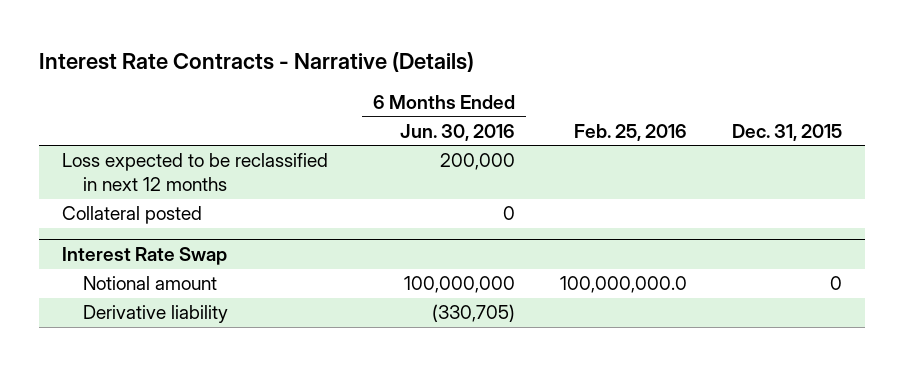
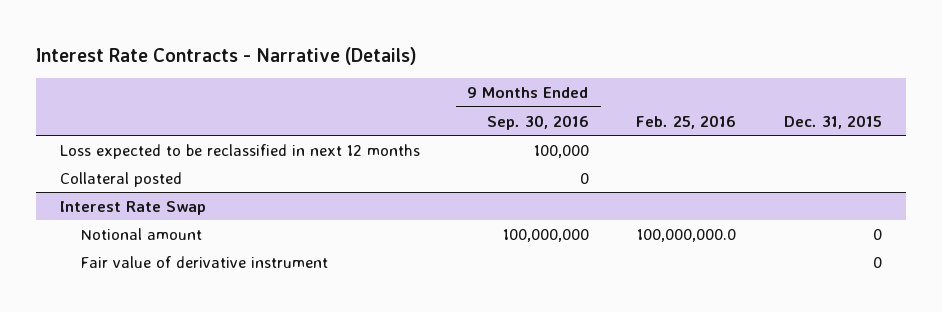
- | 6 Months Ended Jun. 30, 2016 | Feb. 25, 2016 | Dec. 31, 2015
+ | 9 Months Ended Sep. 30, 2016 | Feb. 25, 2016 | Dec. 31, 2015
@ Interest Rate Swap
- Derivative liability | (330,705) | |
+ Fair value of derivative instrument | | | 0

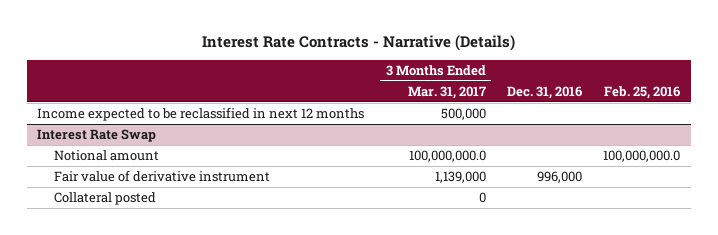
- | 9 Months Ended Sep. 30, 2016 | Feb. 25, 2016 | Dec. 31, 2015
+ | 3 Months Ended Mar. 31, 2017 | Dec. 31, 2016 | Feb. 25, 2016
- Loss expected to be reclassified in next 12 months | 100,000 | |
- Collateral posted | 0 | |
+ Income expected to be reclassified in next 12 months | 500,000 | |
@ Interest Rate Swap
+ Collateral posted | 0 | |

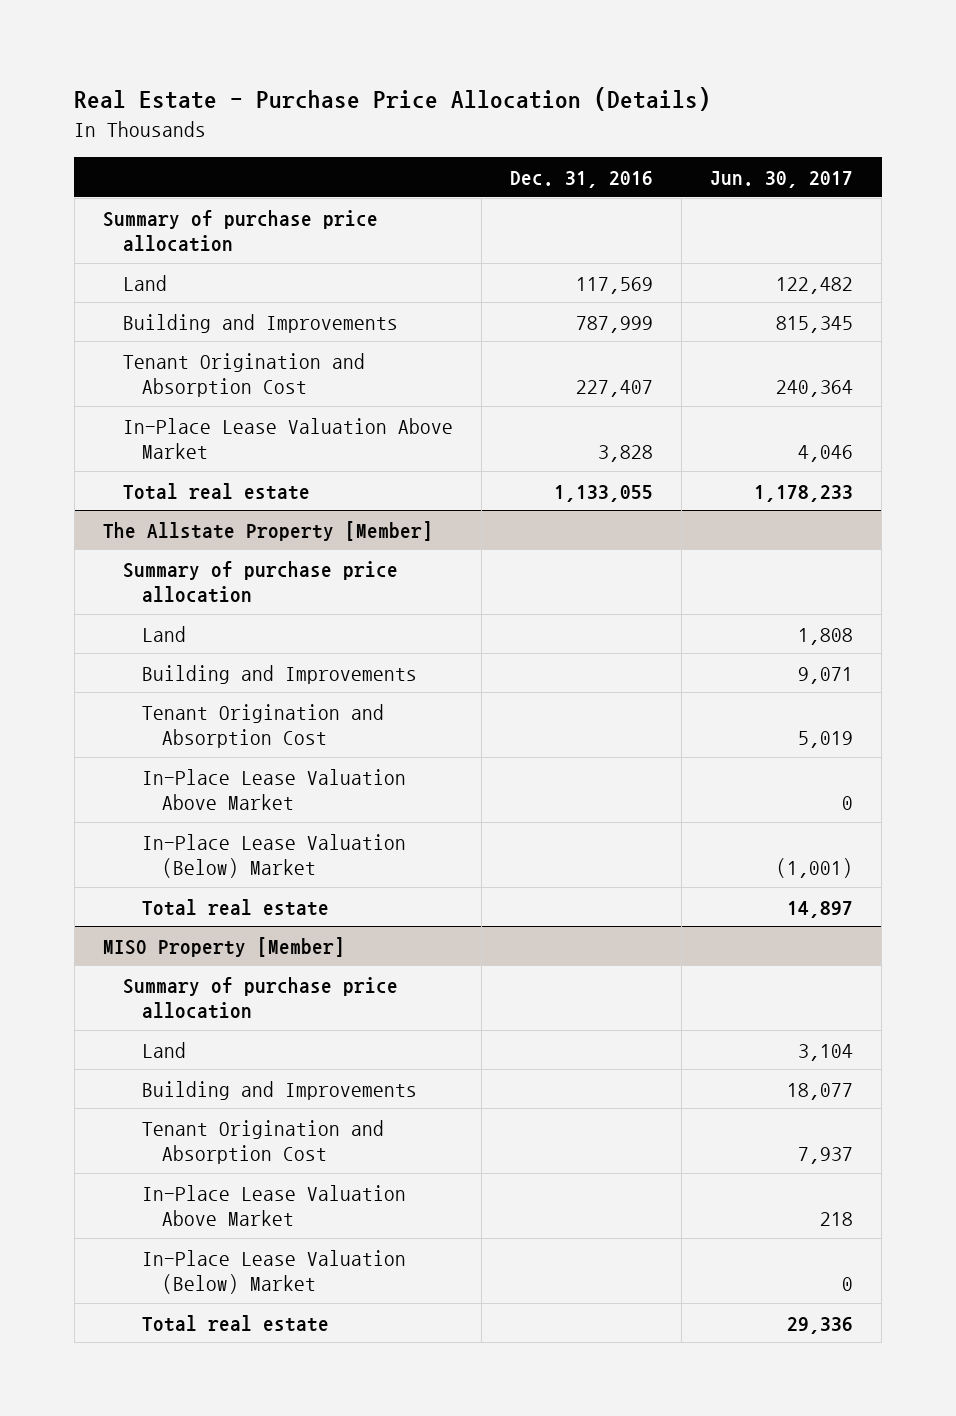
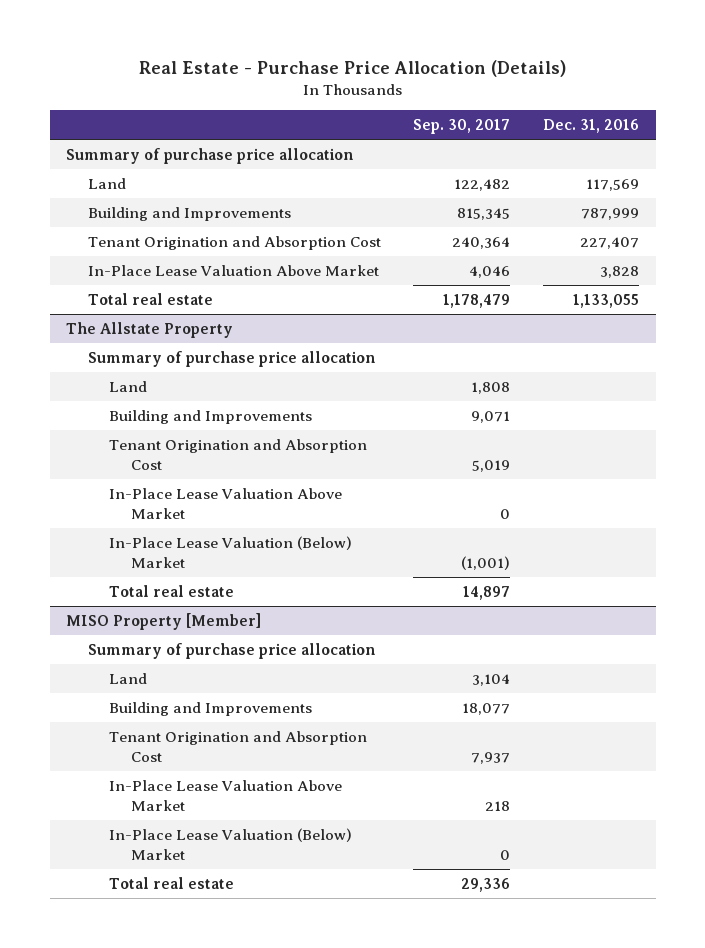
- | Dec. 31, 2016 | Jun. 30, 2017
+ | Sep. 30, 2017 | Dec. 31, 2016
- The Allstate Property [Member]
+ The Allstate Property

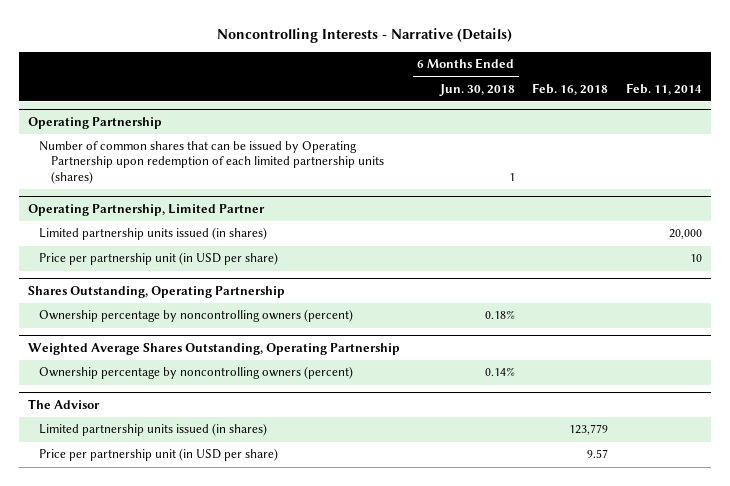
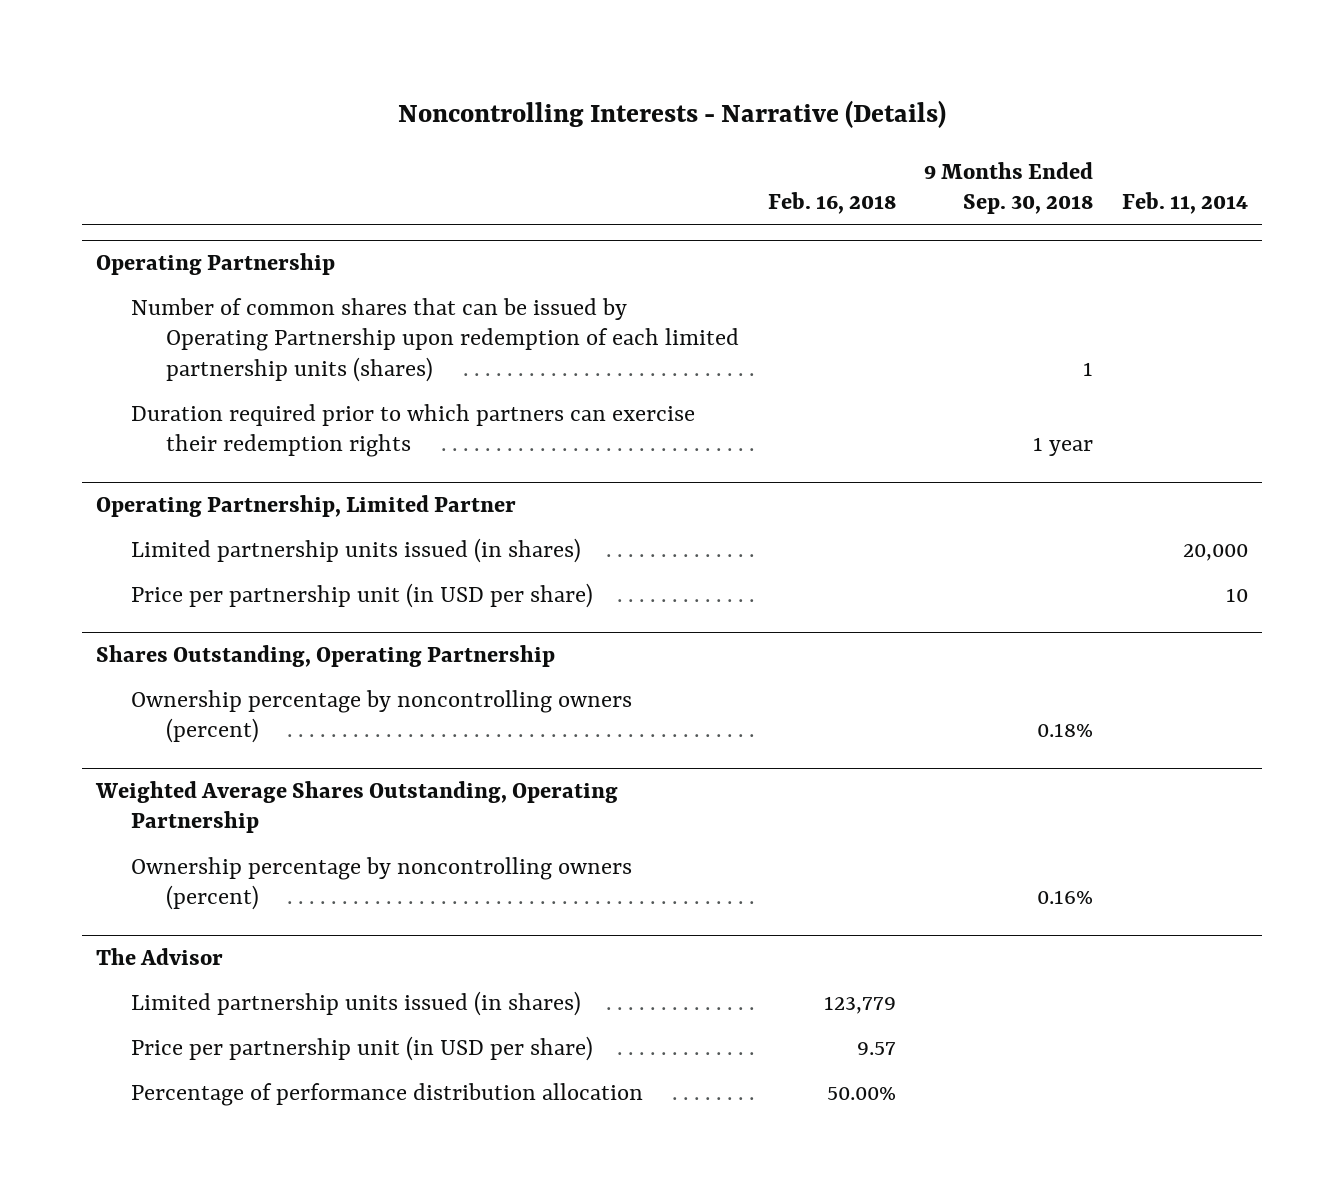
- | 6 Months Ended Jun. 30, 2018 | Feb. 16, 2018 | Feb. 11, 2014
+ | Feb. 16, 2018 | 9 Months Ended Sep. 30, 2018 | Feb. 11, 2014
@ Operating Partnership
+ Duration required prior to which partners can exercise their redemption rights | | 1 year |
@ The Advisor
+ Percentage of performance distribution allocation | 50.00% | |

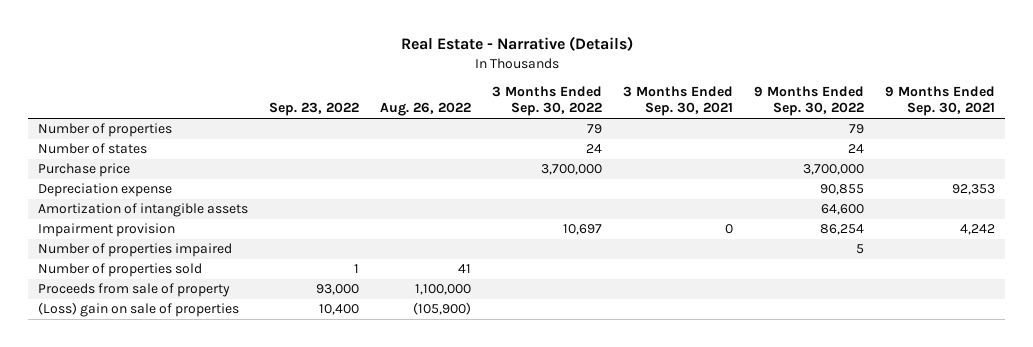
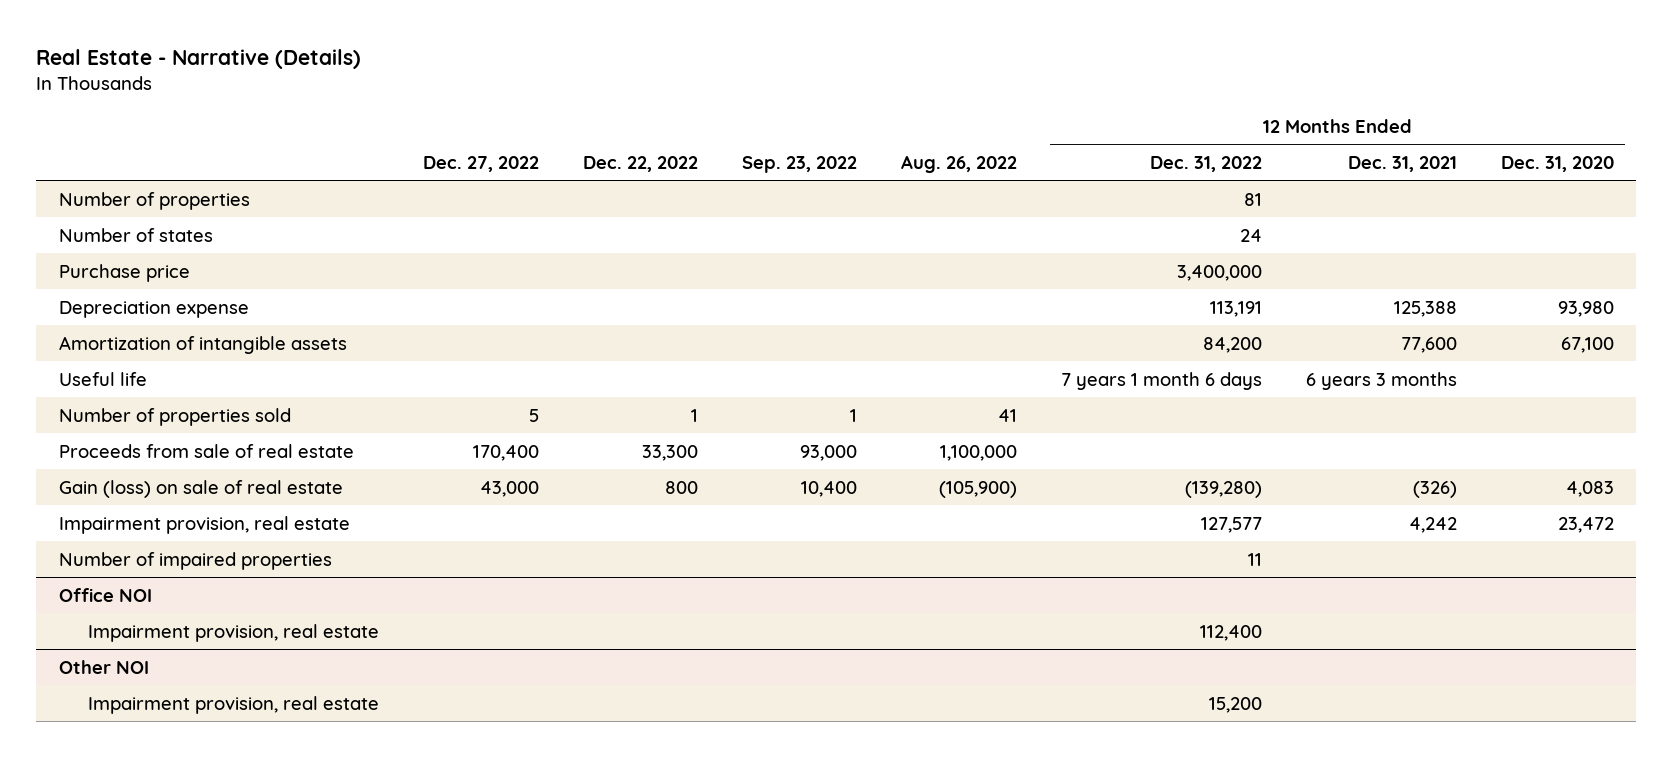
- | Sep. 23, 2022 | Aug. 26, 2022 | 3 Months Ended Sep. 30, 2022 | 3 Months Ended Sep. 30, 2021 | 9 Months Ended Sep. 30, 2022 | 9 Months Ended Sep. 30, 2021
+ | Dec. 27, 2022 | Dec. 22, 2022 | Sep. 23, 2022 | Aug. 26, 2022 | 12 Months Ended Dec. 31, 2022 | 12 Months Ended Dec. 31, 2021 | 12 Months Ended Dec. 31, 2020
- Impairment provision | | | 10,697 | 0 | 86,254 | 4,242
- Number of properties impaired | | | | | 5 |
+ Useful life | | | | | 7 years 1 month 6 days | 6 years 3 months |
- Proceeds from sale of property | 93,000 | 1,100,000 | | | |
- (Loss) gain on sale of properties | 10,400 | (105,900) | | | |
+ Proceeds from sale of real estate | 170,400 | 33,300 | 93,000 | 1,100,000 | | |
+ Gain (loss) on sale of real estate | 43,000 | 800 | 10,400 | (105,900) | (139,280) | (326) | 4,083
+ Impairment provision, real estate | | | | | 127,577 | 4,242 | 23,472
+ Number of impaired properties | | | | | 11 | |
+ Office NOI
+ Impairment provision, real estate | | | | | 112,400 | |
+ Other NOI
+ Impairment provision, real estate | | | | | 15,200 | |

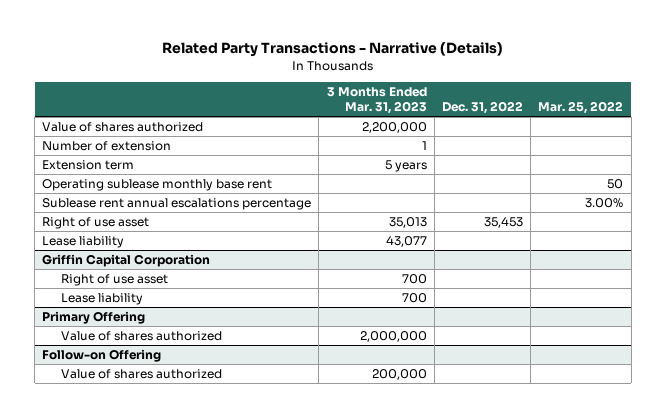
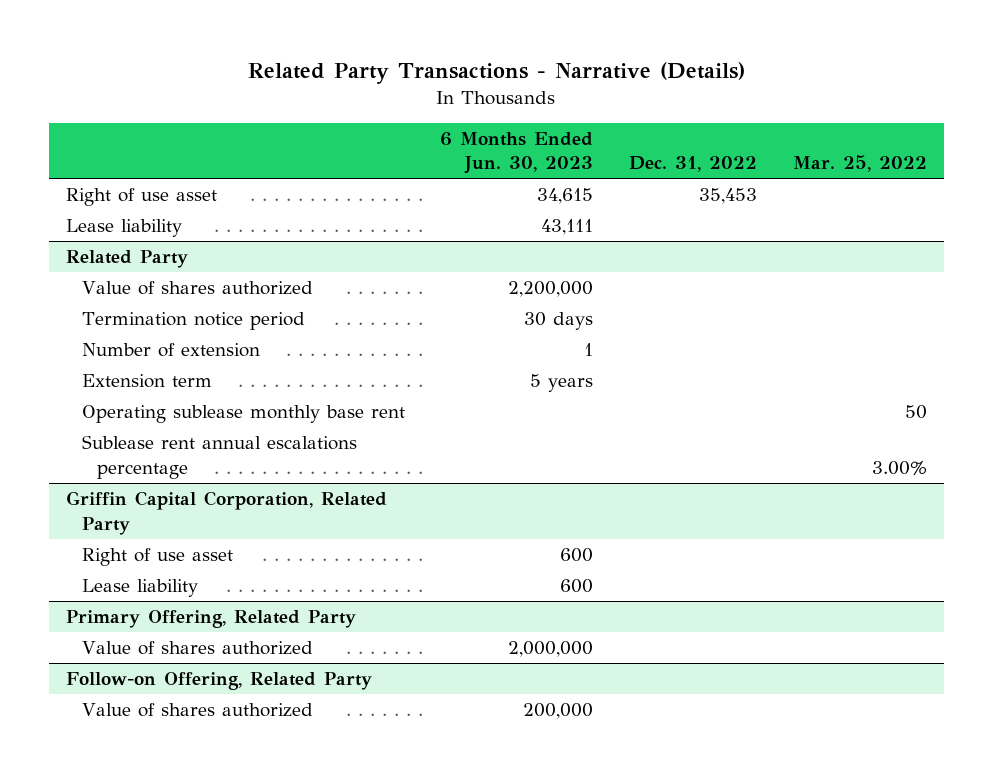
- | 3 Months Ended Mar. 31, 2023 | Dec. 31, 2022 | Mar. 25, 2022
+ | 6 Months Ended Jun. 30, 2023 | Dec. 31, 2022 | Mar. 25, 2022
- Value of shares authorized | 2,200,000 | |
- Number of extension | 1 | |
- Extension term | 5 years | |
- Operating sublease monthly base rent | | | 50
- Sublease rent annual escalations percentage | | | 3.00%
- Griffin Capital Corporation
+ Related Party
+ Value of shares authorized | 2,200,000 | |
+ Termination notice period | 30 days | |
+ Number of extension | 1 | |
+ Extension term | 5 years | |
+ Operating sublease monthly base rent | | | 50
+ Sublease rent annual escalations percentage | | | 3.00%
+ Griffin Capital Corporation, Related Party
- Primary Offering
+ Primary Offering, Related Party
- Follow-on Offering
+ Follow-on Offering, Related Party

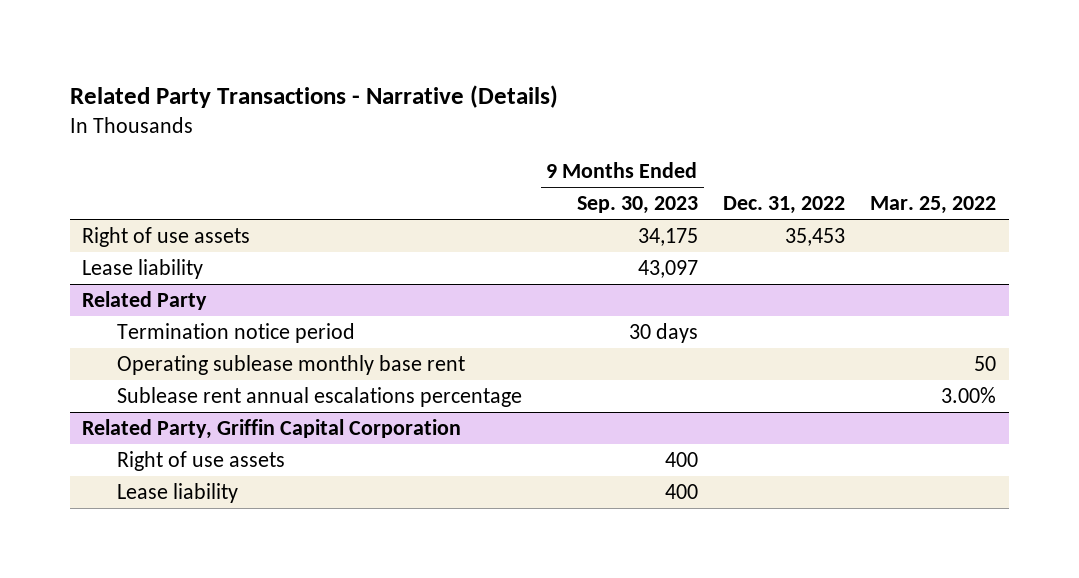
- | 6 Months Ended Jun. 30, 2023 | Dec. 31, 2022 | Mar. 25, 2022
+ | 9 Months Ended Sep. 30, 2023 | Dec. 31, 2022 | Mar. 25, 2022
- Right of use asset | 34,615 | 35,453 |
+ Right of use assets | 34,175 | 35,453 |
@ Related Party
- Value of shares authorized | 2,200,000 | |
- Number of extension | 1 | |
- Extension term | 5 years | |
- Griffin Capital Corporation, Related Party
- Right of use asset | 600 | |
+ Related Party, Griffin Capital Corporation
+ Right of use assets | 400 | |
- Primary Offering, Related Party
- Value of shares authorized | 2,000,000 | |
- Follow-on Offering, Related Party
- Value of shares authorized | 200,000 | |

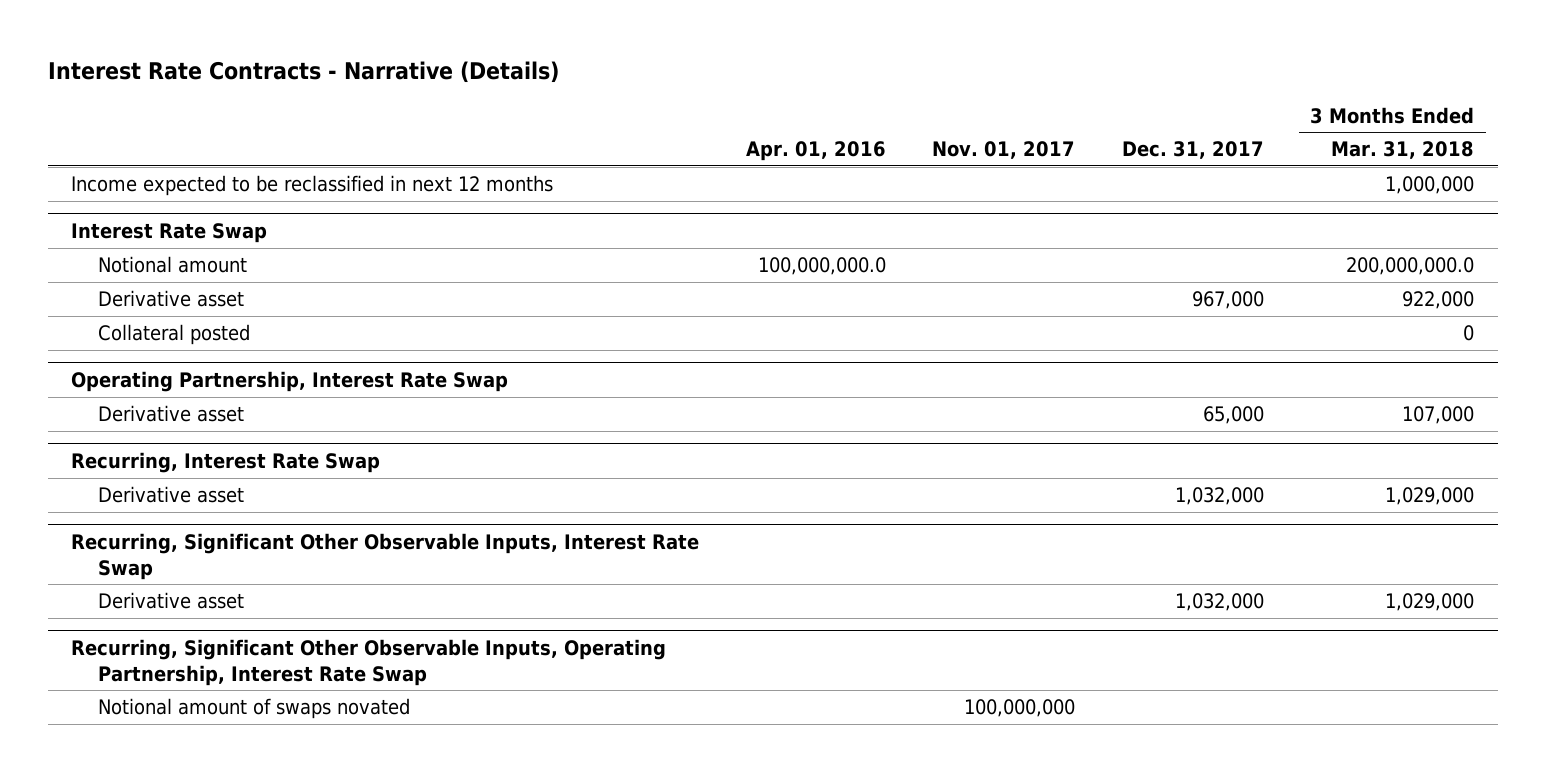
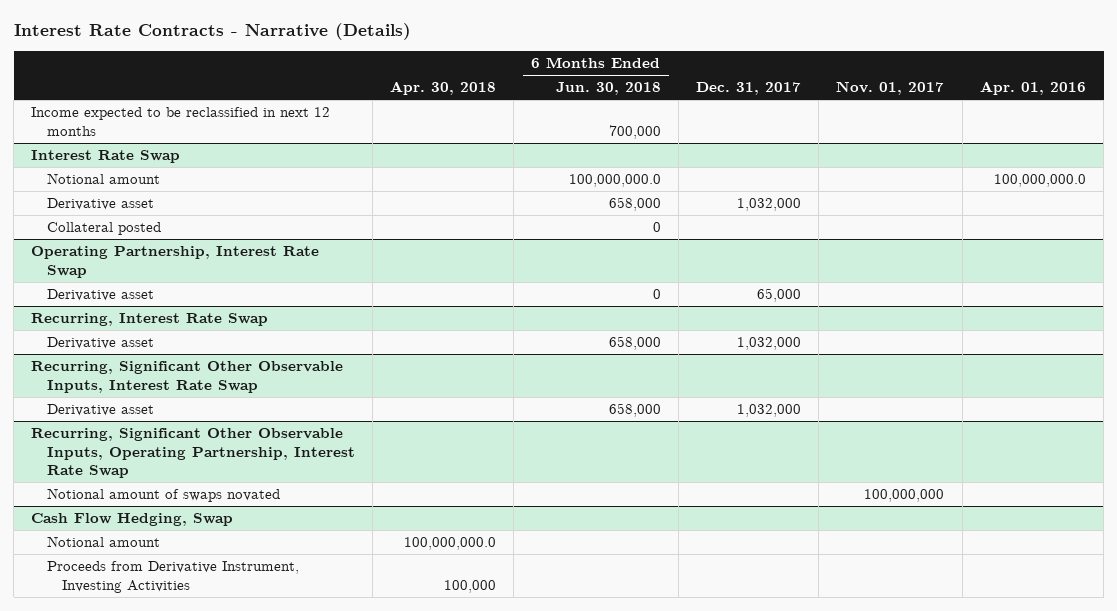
- | Apr. 01, 2016 | Nov. 01, 2017 | Dec. 31, 2017 | 3 Months Ended Mar. 31, 2018
+ | Apr. 30, 2018 | 6 Months Ended Jun. 30, 2018 | Dec. 31, 2017 | Nov. 01, 2017 | Apr. 01, 2016
@ Interest Rate Swap
- Derivative asset | | | 967,000 | 922,000
+ Derivative asset | | 658,000 | 1,032,000 | |
+ Cash Flow Hedging, Swap
+ Notional amount | 100,000,000.0 | | | |
+ Proceeds from Derivative Instrument, Investing Activities | 100,000 | | | |

